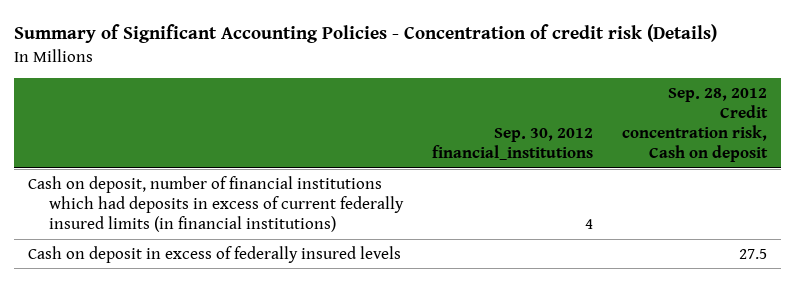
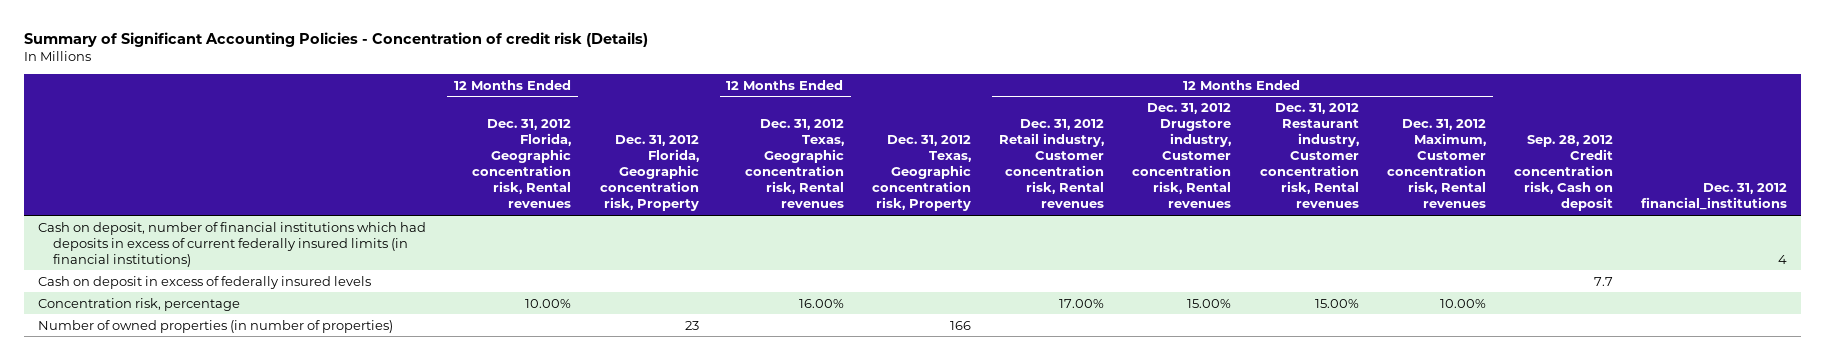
- | Sep. 30, 2012 financial_institutions | Sep. 28, 2012 Credit concentration risk, Cash on deposit
+ | 12 Months Ended Dec. 31, 2012 Florida, Geographic concentration risk, Rental revenues | Dec. 31, 2012 Florida, Geographic concentration risk, Property | 12 Months Ended Dec. 31, 2012 Texas, Geographic concentration risk, Rental revenues | Dec. 31, 2012 Texas, Geographic concentration risk, Property | 12 Months Ended Dec. 31, 2012 Retail industry, Customer concentration risk, Rental revenues | 12 Months Ended Dec. 31, 2012 Drugstore industry, Customer concentration risk, Rental revenues | 12 Months Ended Dec. 31, 2012 Restaurant industry, Customer concentration risk, Rental revenues | 12 Months Ended Dec. 31, 2012 Maximum, Customer concentration risk, Rental revenues | Sep. 28, 2012 Credit concentration risk, Cash on deposit | Dec. 31, 2012 financial_institutions
- Cash on deposit in excess of federally insured levels | | 27.5
+ Cash on deposit in excess of federally insured levels | | | | | | | | | 7.7 |
+ Concentration risk, percentage | 10.00% | | 16.00% | | 17.00% | 15.00% | 15.00% | 10.00% | |
+ Number of owned properties (in number of properties) | | 23 | | 166 | | | | | |

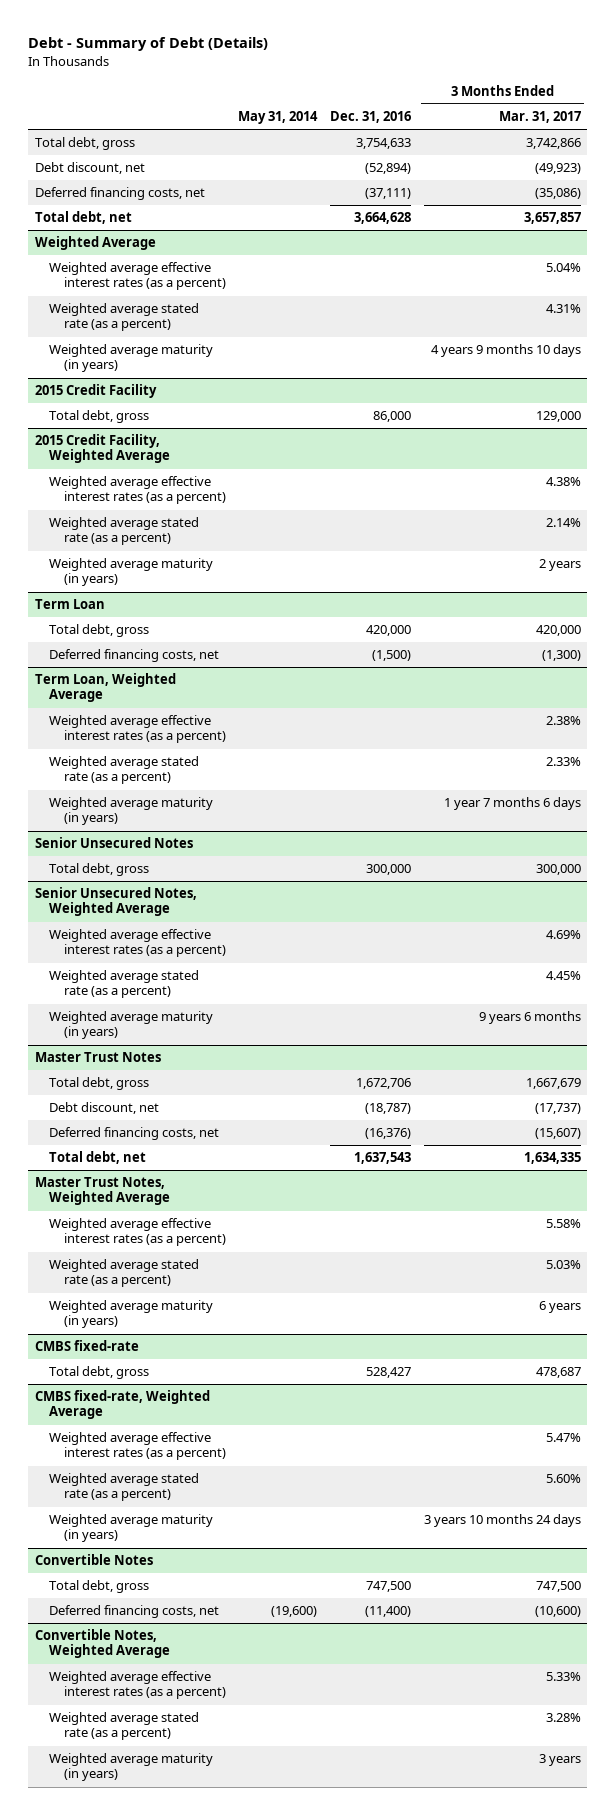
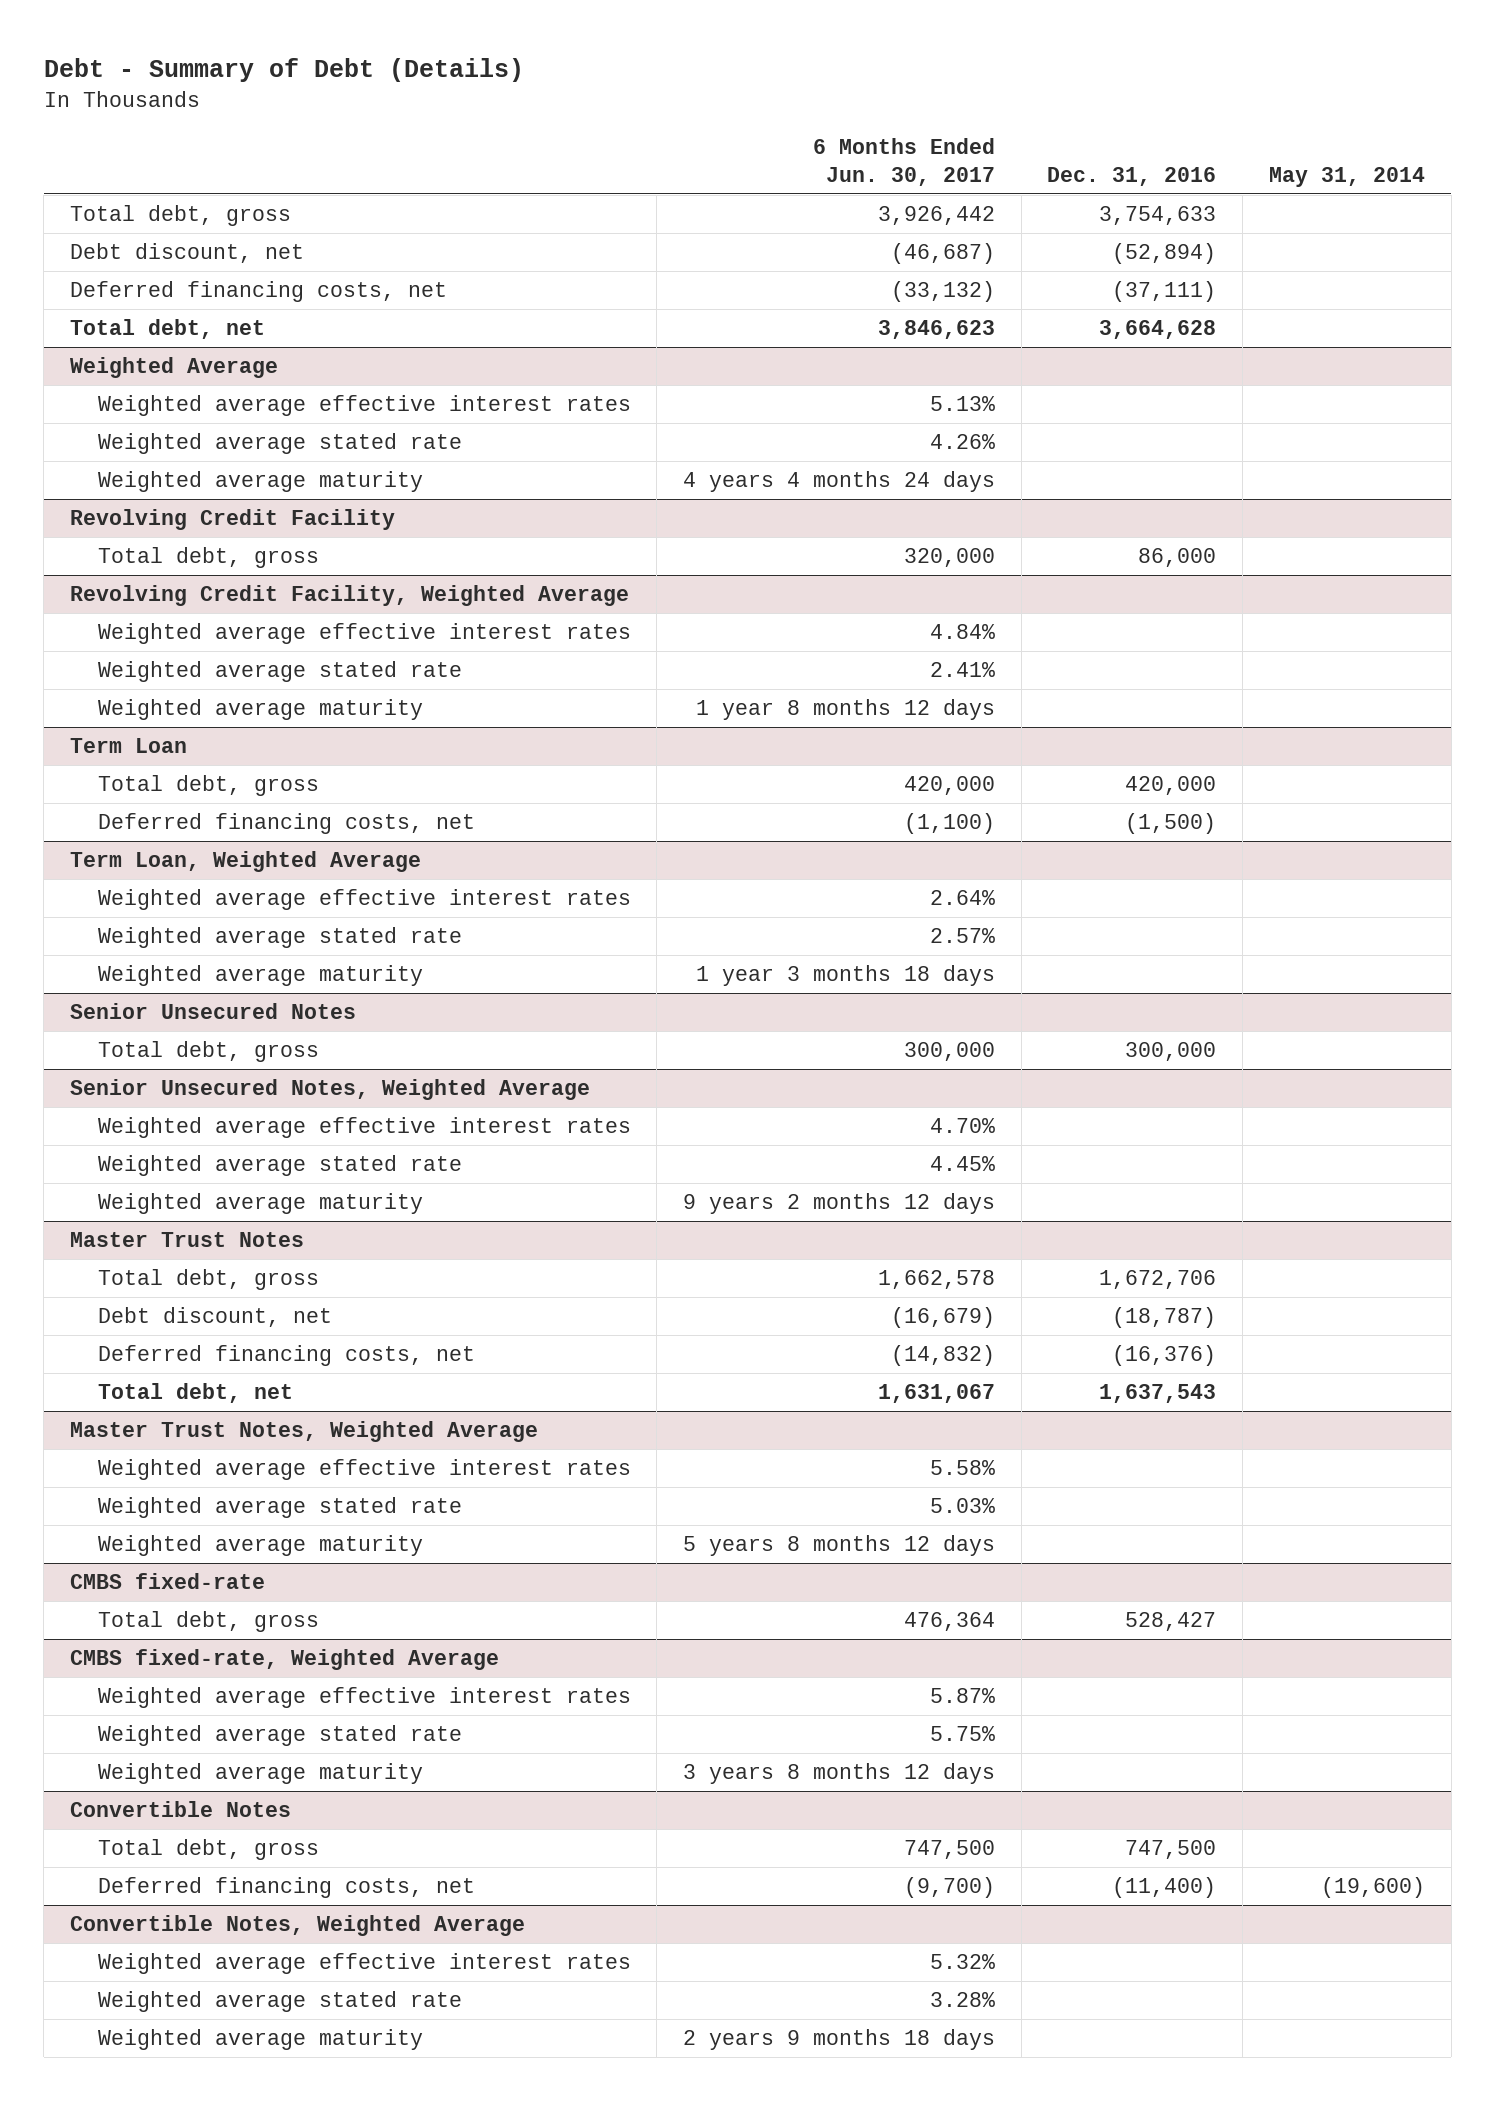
- | May 31, 2014 | Dec. 31, 2016 | 3 Months Ended Mar. 31, 2017
+ | 6 Months Ended Jun. 30, 2017 | Dec. 31, 2016 | May 31, 2014
@ Weighted Average
- Weighted average effective interest rates (as a percent) | | | 5.04%
- Weighted average stated rate (as a percent) | | | 4.31%
- Weighted average maturity (in years) | | | 4 years 9 months 10 days
- 2015 Credit Facility
@ Weighted Average
+ Weighted average effective interest rates | 5.13% | |
+ Weighted average stated rate | 4.26% | |
+ Weighted average maturity | 4 years 4 months 24 days | |
+ Revolving Credit Facility
- 2015 Credit Facility, Weighted Average
- Weighted average effective interest rates (as a percent) | | | 4.38%
- Weighted average stated rate (as a percent) | | | 2.14%
- Weighted average maturity (in years) | | | 2 years
+ Revolving Credit Facility, Weighted Average
+ Weighted average effective interest rates | 4.84% | |
+ Weighted average stated rate | 2.41% | |
+ Weighted average maturity | 1 year 8 months 12 days | |
@ Term Loan, Weighted Average
- Weighted average effective interest rates (as a percent) | | | 2.38%
- Weighted average stated rate (as a percent) | | | 2.33%
- Weighted average maturity (in years) | | | 1 year 7 months 6 days
+ Weighted average effective interest rates | 2.64% | |
+ Weighted average stated rate | 2.57% | |
+ Weighted average maturity | 1 year 3 months 18 days | |
@ Senior Unsecured Notes, Weighted Average
- Weighted average effective interest rates (as a percent) | | | 4.69%
- Weighted average stated rate (as a percent) | | | 4.45%
- Weighted average maturity (in years) | | | 9 years 6 months
+ Weighted average effective interest rates | 4.70% | |
+ Weighted average stated rate | 4.45% | |
+ Weighted average maturity | 9 years 2 months 12 days | |
@ Master Trust Notes, Weighted Average
- Weighted average effective interest rates (as a percent) | | | 5.58%
- Weighted average stated rate (as a percent) | | | 5.03%
- Weighted average maturity (in years) | | | 6 years
+ Weighted average effective interest rates | 5.58% | |
+ Weighted average stated rate | 5.03% | |
+ Weighted average maturity | 5 years 8 months 12 days | |
@ CMBS fixed-rate, Weighted Average
- Weighted average effective interest rates (as a percent) | | | 5.47%
- Weighted average stated rate (as a percent) | | | 5.60%
- Weighted average maturity (in years) | | | 3 years 10 months 24 days
+ Weighted average effective interest rates | 5.87% | |
+ Weighted average stated rate | 5.75% | |
+ Weighted average maturity | 3 years 8 months 12 days | |
@ Convertible Notes, Weighted Average
- Weighted average effective interest rates (as a percent) | | | 5.33%
- Weighted average stated rate (as a percent) | | | 3.28%
- Weighted average maturity (in years) | | | 3 years
+ Weighted average effective interest rates | 5.32% | |
+ Weighted average stated rate | 3.28% | |
+ Weighted average maturity | 2 years 9 months 18 days | |

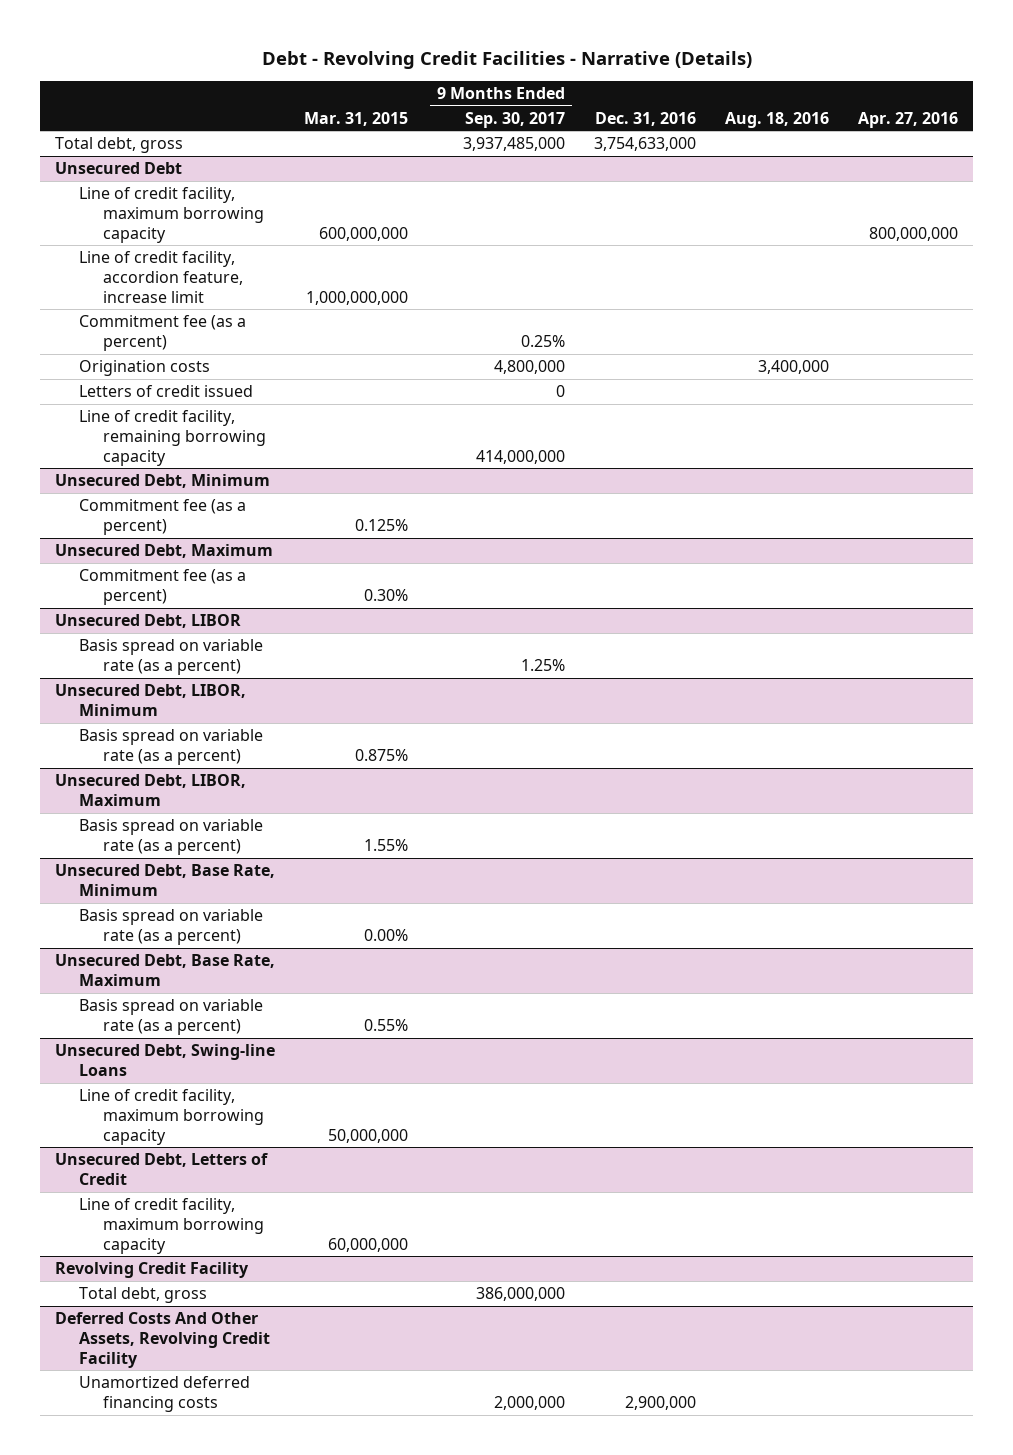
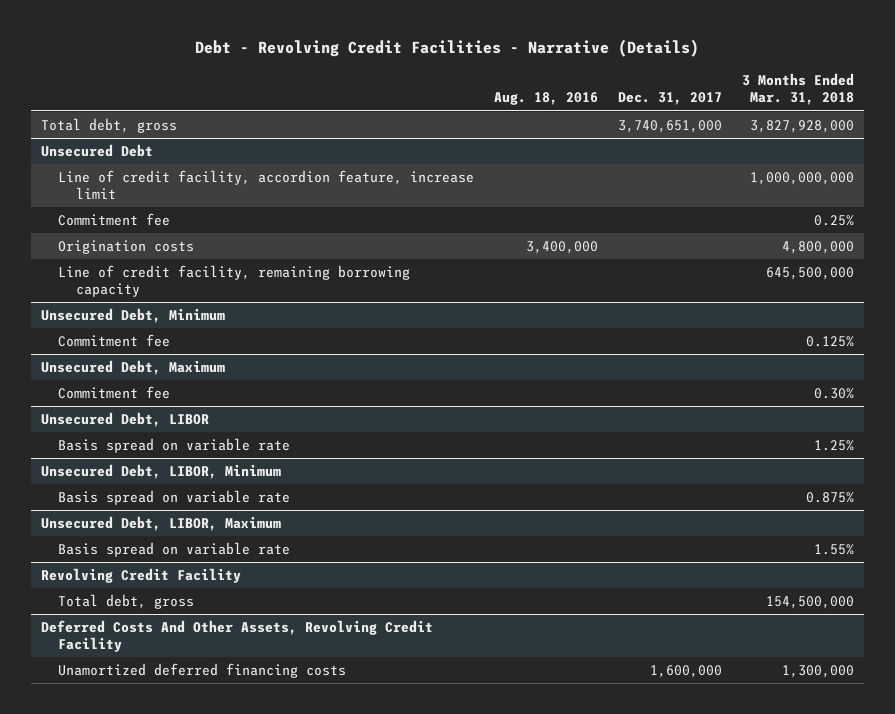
- | Mar. 31, 2015 | 9 Months Ended Sep. 30, 2017 | Dec. 31, 2016 | Aug. 18, 2016 | Apr. 27, 2016
+ | Aug. 18, 2016 | Dec. 31, 2017 | 3 Months Ended Mar. 31, 2018
@ Unsecured Debt
- Line of credit facility, maximum borrowing capacity | 600,000,000 | | | | 800,000,000
- Commitment fee (as a percent) | | 0.25% | | |
+ Commitment fee | | | 0.25%
- Letters of credit issued | | 0 | | |
@ Unsecured Debt, Minimum
- Commitment fee (as a percent) | 0.125% | | | |
+ Commitment fee | | | 0.125%
@ Unsecured Debt, Maximum
- Commitment fee (as a percent) | 0.30% | | | |
+ Commitment fee | | | 0.30%
@ Unsecured Debt, LIBOR
- Basis spread on variable rate (as a percent) | | 1.25% | | |
+ Basis spread on variable rate | | | 1.25%
@ Unsecured Debt, LIBOR, Minimum
- Basis spread on variable rate (as a percent) | 0.875% | | | |
+ Basis spread on variable rate | | | 0.875%
@ Unsecured Debt, LIBOR, Maximum
- Basis spread on variable rate (as a percent) | 1.55% | | | |
- Unsecured Debt, Base Rate, Minimum
- Basis spread on variable rate (as a percent) | 0.00% | | | |
- Unsecured Debt, Base Rate, Maximum
- Basis spread on variable rate (as a percent) | 0.55% | | | |
- Unsecured Debt, Swing-line Loans
- Line of credit facility, maximum borrowing capacity | 50,000,000 | | | |
- Unsecured Debt, Letters of Credit
- Line of credit facility, maximum borrowing capacity | 60,000,000 | | | |
@ Unsecured Debt, LIBOR, Maximum
+ Basis spread on variable rate | | | 1.55%

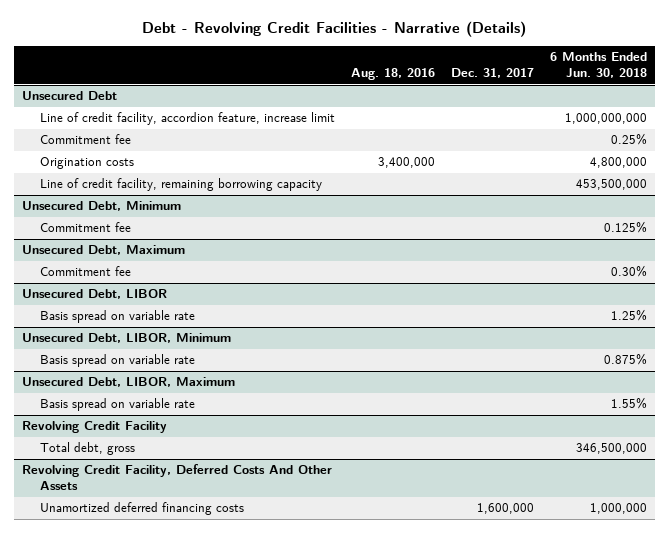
- | Aug. 18, 2016 | Dec. 31, 2017 | 3 Months Ended Mar. 31, 2018
+ | Aug. 18, 2016 | Dec. 31, 2017 | 6 Months Ended Jun. 30, 2018
- Total debt, gross | | 3,740,651,000 | 3,827,928,000
- Deferred Costs And Other Assets, Revolving Credit Facility
+ Revolving Credit Facility, Deferred Costs And Other Assets

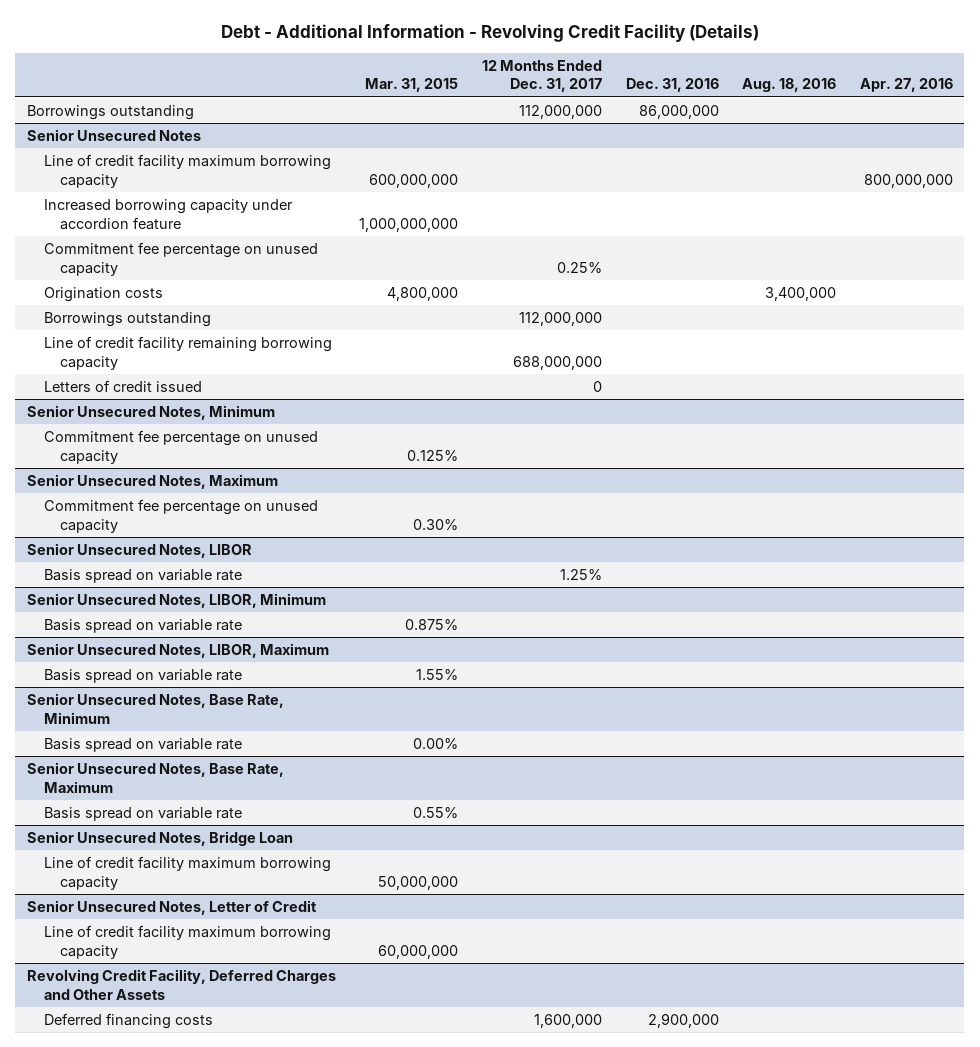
- Debt - Revolving Credit Facilities - Narrative (Details)
+ Debt - Additional Information - Revolving Credit Facility (Details)
- | Aug. 18, 2016 | Dec. 31, 2017 | 6 Months Ended Jun. 30, 2018
+ | Mar. 31, 2015 | 12 Months Ended Dec. 31, 2017 | Dec. 31, 2016 | Aug. 18, 2016 | Apr. 27, 2016
- Unsecured Debt
- Line of credit facility, accordion feature, increase limit | | | 1,000,000,000
- Commitment fee | | | 0.25%
+ Borrowings outstanding | | 112,000,000 | 86,000,000 | |
+ Senior Unsecured Notes
+ Line of credit facility maximum borrowing capacity | 600,000,000 | | | | 800,000,000
+ Increased borrowing capacity under accordion feature | 1,000,000,000 | | | |
+ Commitment fee percentage on unused capacity | | 0.25% | | |
- Line of credit facility, remaining borrowing capacity | | | 453,500,000
- Unsecured Debt, Minimum
- Commitment fee | | | 0.125%
- Unsecured Debt, Maximum
- Commitment fee | | | 0.30%
- Unsecured Debt, LIBOR
- Basis spread on variable rate | | | 1.25%
- Unsecured Debt, LIBOR, Minimum
+ Borrowings outstanding | | 112,000,000 | | |
+ Line of credit facility remaining borrowing capacity | | 688,000,000 | | |
+ Letters of credit issued | | 0 | | |
+ Senior Unsecured Notes, Minimum
+ Commitment fee percentage on unused capacity | 0.125% | | | |
+ Senior Unsecured Notes, Maximum
+ Commitment fee percentage on unused capacity | 0.30% | | | |
+ Senior Unsecured Notes, LIBOR
+ Basis spread on variable rate | | 1.25% | | |
+ Senior Unsecured Notes, LIBOR, Minimum
- Unsecured Debt, LIBOR, Maximum
+ Senior Unsecured Notes, LIBOR, Maximum
- Revolving Credit Facility
- Total debt, gross | | | 346,500,000
- Revolving Credit Facility, Deferred Costs And Other Assets
- Unamortized deferred financing costs | | 1,600,000 | 1,000,000
+ Senior Unsecured Notes, Base Rate, Minimum
+ Basis spread on variable rate | 0.00% | | | |
+ Senior Unsecured Notes, Base Rate, Maximum
+ Basis spread on variable rate | 0.55% | | | |
+ Senior Unsecured Notes, Bridge Loan
+ Line of credit facility maximum borrowing capacity | 50,000,000 | | | |
+ Senior Unsecured Notes, Letter of Credit
+ Line of credit facility maximum borrowing capacity | 60,000,000 | | | |
+ Revolving Credit Facility, Deferred Charges and Other Assets
+ Deferred financing costs | | 1,600,000 | 2,900,000 | |

